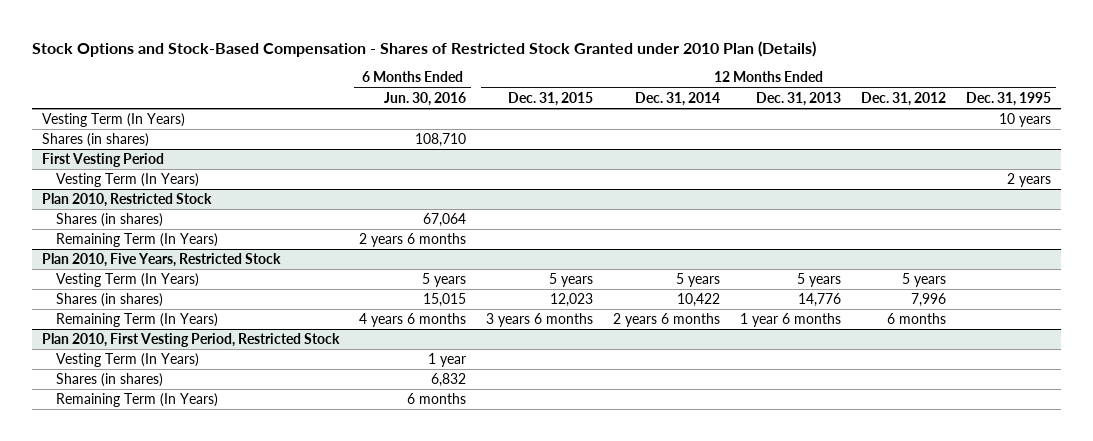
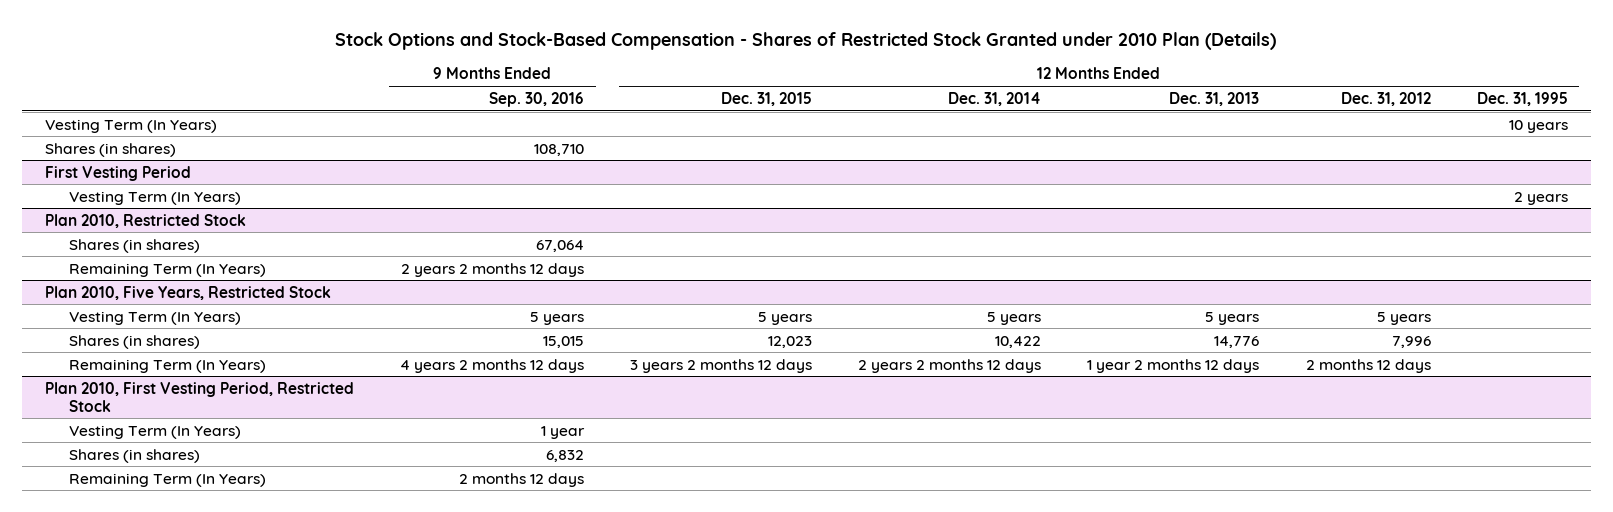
- | 6 Months Ended Jun. 30, 2016 | 12 Months Ended Dec. 31, 2015 | 12 Months Ended Dec. 31, 2014 | 12 Months Ended Dec. 31, 2013 | 12 Months Ended Dec. 31, 2012 | 12 Months Ended Dec. 31, 1995
+ | 9 Months Ended Sep. 30, 2016 | 12 Months Ended Dec. 31, 2015 | 12 Months Ended Dec. 31, 2014 | 12 Months Ended Dec. 31, 2013 | 12 Months Ended Dec. 31, 2012 | 12 Months Ended Dec. 31, 1995
@ Plan 2010, Five Years, Restricted Stock
- Remaining Term (In Years) | 4 years 6 months | 3 years 6 months | 2 years 6 months | 1 year 6 months | 6 months |
+ Remaining Term (In Years) | 4 years 2 months 12 days | 3 years 2 months 12 days | 2 years 2 months 12 days | 1 year 2 months 12 days | 2 months 12 days |

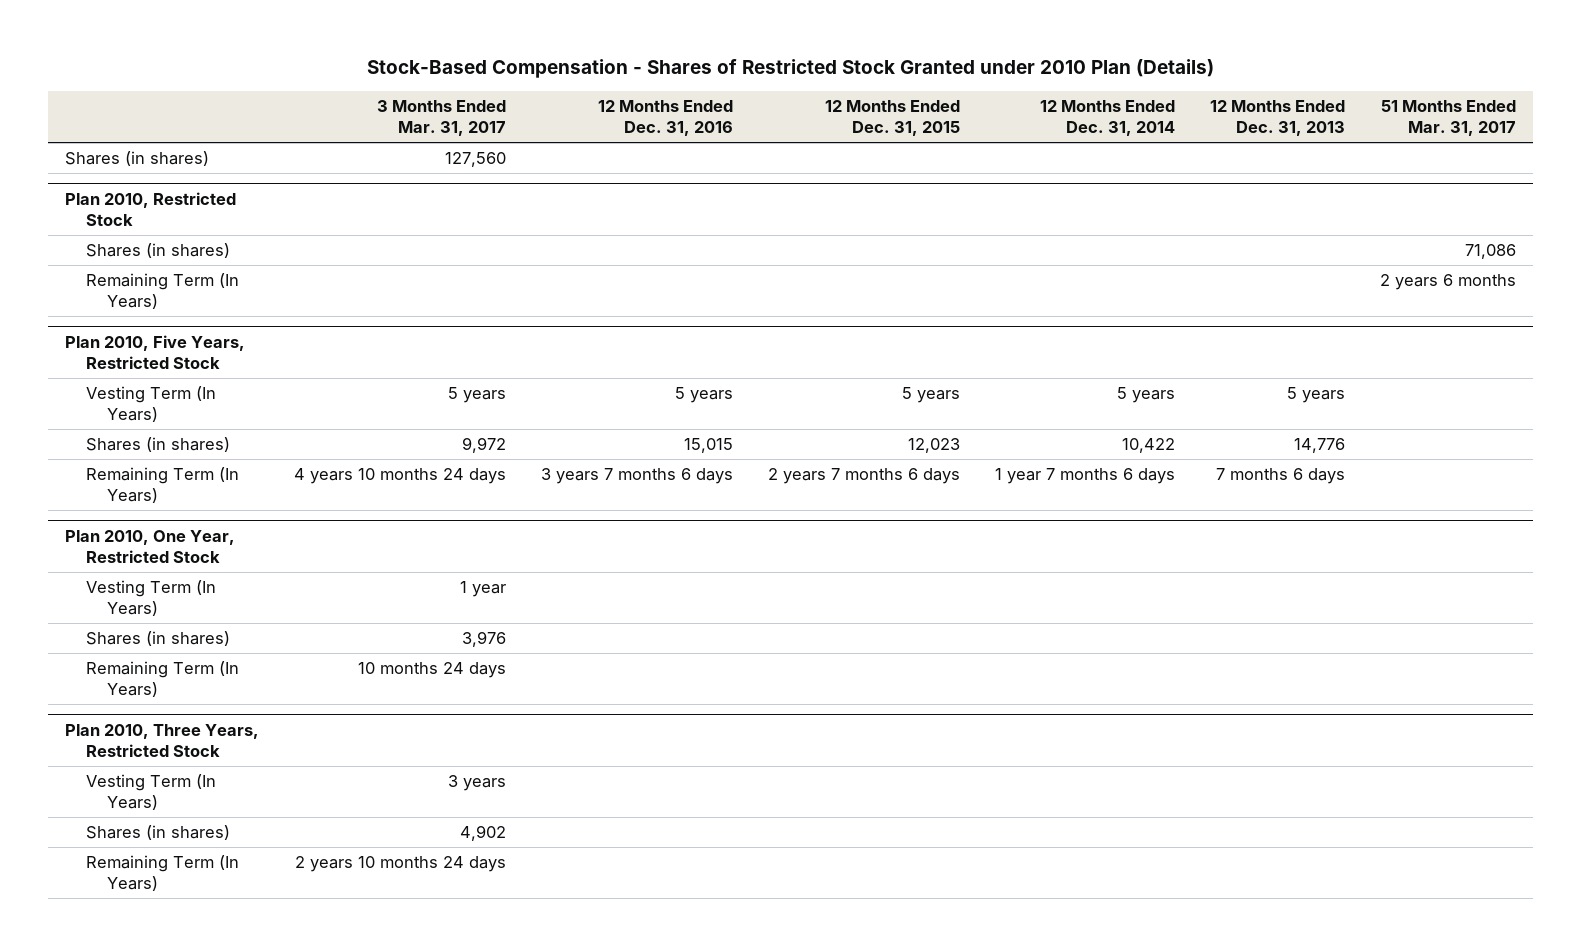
- Stock Options and Stock-Based Compensation - Shares of Restricted Stock Granted under 2010 Plan (Details)
+ Stock-Based Compensation - Shares of Restricted Stock Granted under 2010 Plan (Details)
- | 9 Months Ended Sep. 30, 2016 | 12 Months Ended Dec. 31, 2015 | 12 Months Ended Dec. 31, 2014 | 12 Months Ended Dec. 31, 2013 | 12 Months Ended Dec. 31, 2012 | 12 Months Ended Dec. 31, 1995
+ | 3 Months Ended Mar. 31, 2017 | 12 Months Ended Dec. 31, 2016 | 12 Months Ended Dec. 31, 2015 | 12 Months Ended Dec. 31, 2014 | 12 Months Ended Dec. 31, 2013 | 51 Months Ended Mar. 31, 2017
- Vesting Term (In Years) | | | | | | 10 years
- First Vesting Period
- Vesting Term (In Years) | | | | | | 2 years
@ Plan 2010, Five Years, Restricted Stock
- Remaining Term (In Years) | 4 years 2 months 12 days | 3 years 2 months 12 days | 2 years 2 months 12 days | 1 year 2 months 12 days | 2 months 12 days |
- Plan 2010, First Vesting Period, Restricted Stock
- Vesting Term (In Years) | 1 year | | | | |
- Shares (in shares) | 6,832 | | | | |
- Remaining Term (In Years) | 2 months 12 days | | | | |
@ Plan 2010, Five Years, Restricted Stock
+ Remaining Term (In Years) | 4 years 10 months 24 days | 3 years 7 months 6 days | 2 years 7 months 6 days | 1 year 7 months 6 days | 7 months 6 days |
+ Plan 2010, One Year, Restricted Stock
+ Vesting Term (In Years) | 1 year | | | | |
+ Shares (in shares) | 3,976 | | | | |
+ Remaining Term (In Years) | 10 months 24 days | | | | |
+ Plan 2010, Three Years, Restricted Stock
+ Vesting Term (In Years) | 3 years | | | | |
+ Shares (in shares) | 4,902 | | | | |
+ Remaining Term (In Years) | 2 years 10 months 24 days | | | | |

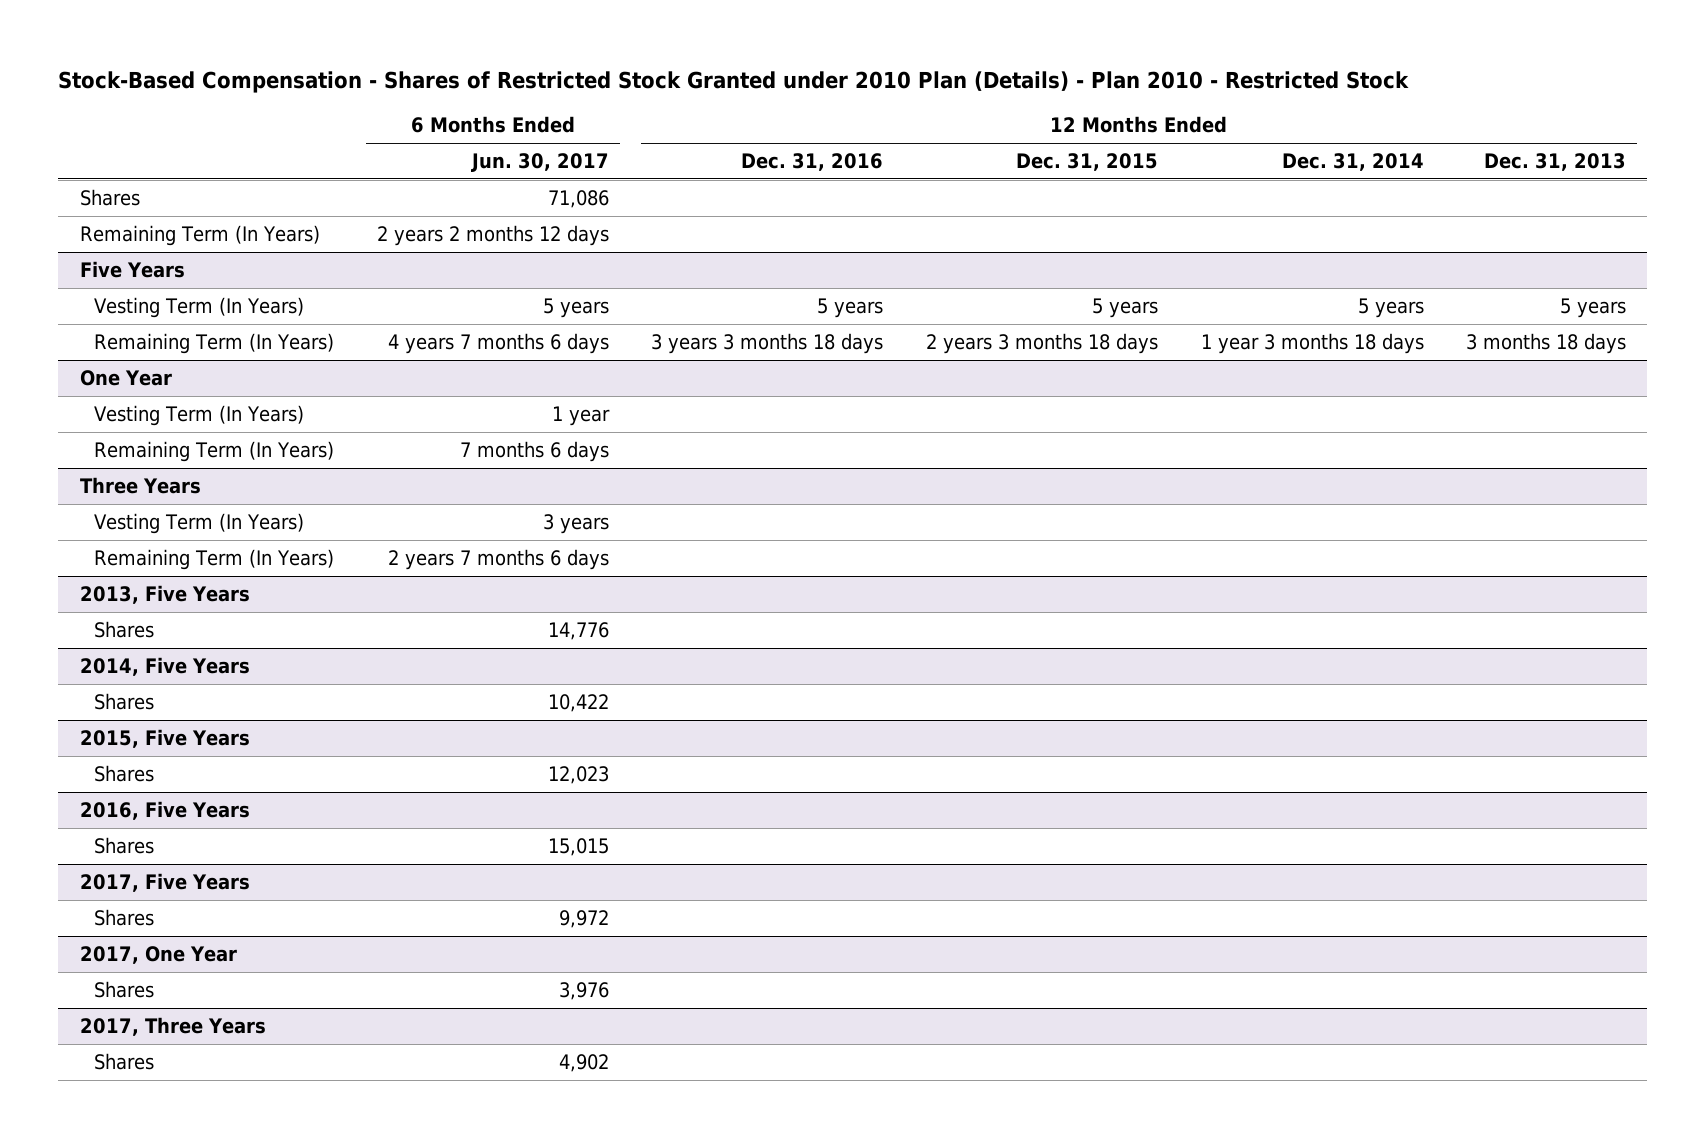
- Stock-Based Compensation - Shares of Restricted Stock Granted under 2010 Plan (Details)
+ Stock-Based Compensation - Shares of Restricted Stock Granted under 2010 Plan (Details) - Plan 2010 - Restricted Stock
- | 3 Months Ended Mar. 31, 2017 | 12 Months Ended Dec. 31, 2016 | 12 Months Ended Dec. 31, 2015 | 12 Months Ended Dec. 31, 2014 | 12 Months Ended Dec. 31, 2013 | 51 Months Ended Mar. 31, 2017
+ | 6 Months Ended Jun. 30, 2017 | 12 Months Ended Dec. 31, 2016 | 12 Months Ended Dec. 31, 2015 | 12 Months Ended Dec. 31, 2014 | 12 Months Ended Dec. 31, 2013
- Shares (in shares) | 127,560 | | | | |
- Plan 2010, Restricted Stock
- Shares (in shares) | | | | | | 71,086
- Remaining Term (In Years) | | | | | | 2 years 6 months
- Plan 2010, Five Years, Restricted Stock
+ Shares | 71,086 | | | |
+ Remaining Term (In Years) | 2 years 2 months 12 days | | | |
+ Five Years
- Shares (in shares) | 9,972 | 15,015 | 12,023 | 10,422 | 14,776 |
- Remaining Term (In Years) | 4 years 10 months 24 days | 3 years 7 months 6 days | 2 years 7 months 6 days | 1 year 7 months 6 days | 7 months 6 days |
- Plan 2010, One Year, Restricted Stock
+ Remaining Term (In Years) | 4 years 7 months 6 days | 3 years 3 months 18 days | 2 years 3 months 18 days | 1 year 3 months 18 days | 3 months 18 days
+ One Year
- Shares (in shares) | 3,976 | | | | |
- Plan 2010, Three Years, Restricted Stock
+ Three Years
- Shares (in shares) | 4,902 | | | | |
+ 2013, Five Years
+ Shares | 14,776 | | | |
+ 2014, Five Years
+ Shares | 10,422 | | | |
+ 2015, Five Years
+ Shares | 12,023 | | | |
+ 2016, Five Years
+ Shares | 15,015 | | | |
+ 2017, Five Years
+ Shares | 9,972 | | | |
+ 2017, One Year
+ Shares | 3,976 | | | |
+ 2017, Three Years
+ Shares | 4,902 | | | |

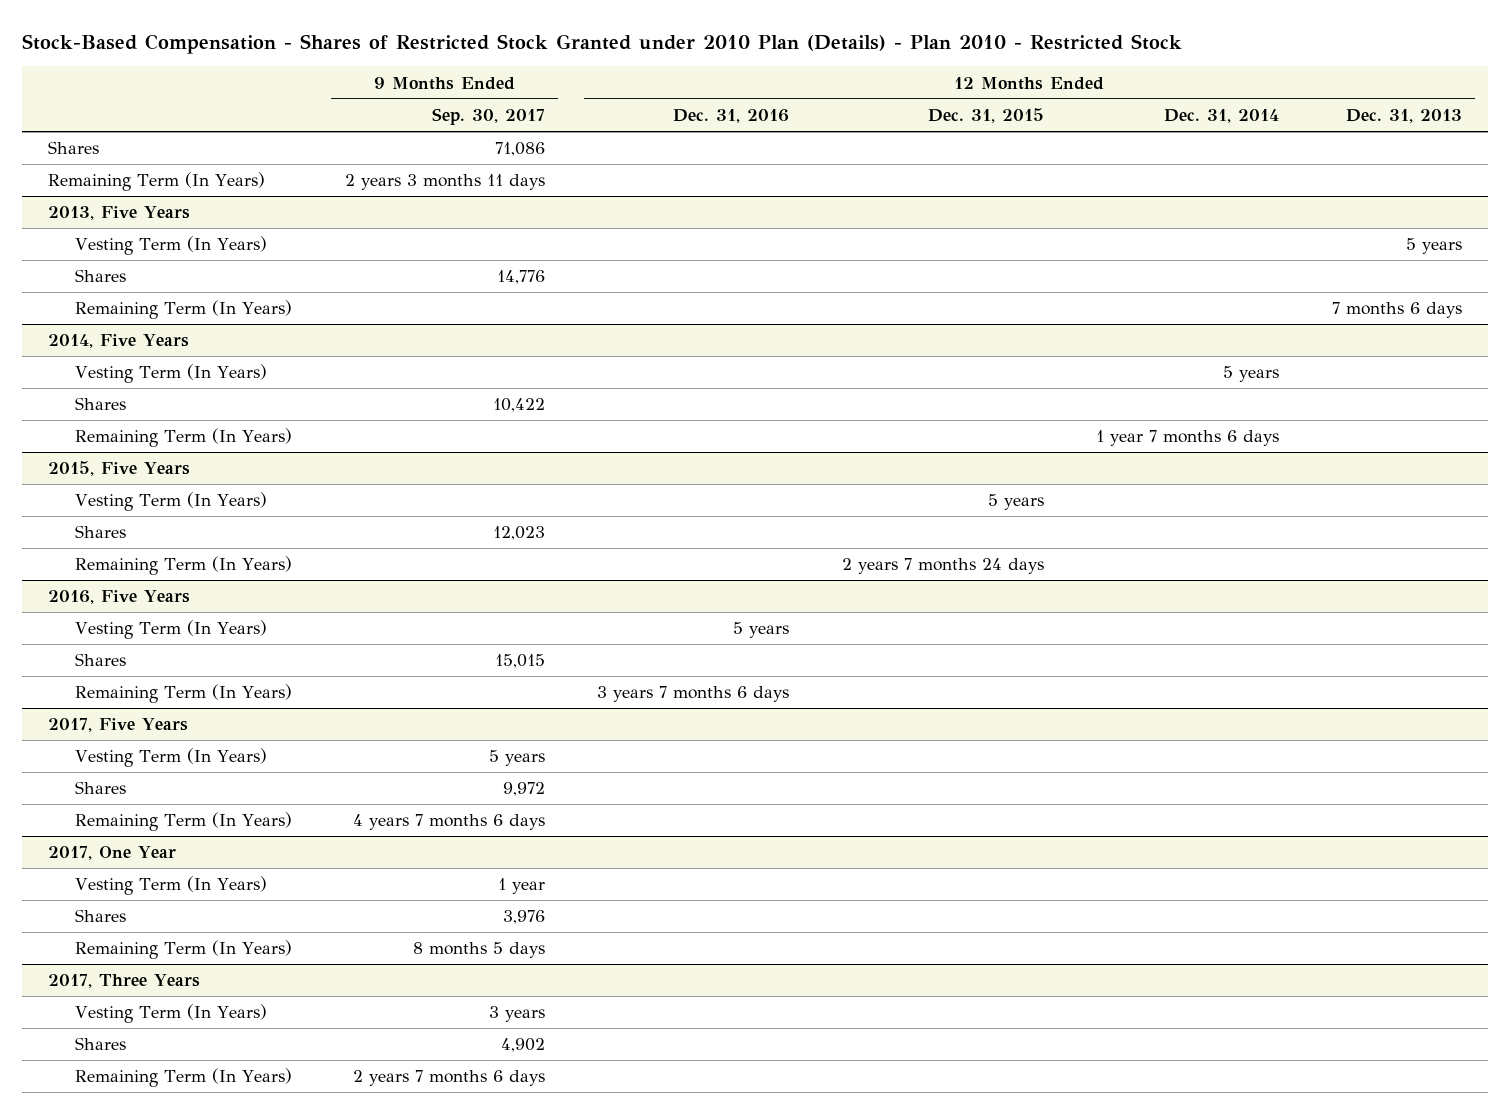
- | 6 Months Ended Jun. 30, 2017 | 12 Months Ended Dec. 31, 2016 | 12 Months Ended Dec. 31, 2015 | 12 Months Ended Dec. 31, 2014 | 12 Months Ended Dec. 31, 2013
+ | 9 Months Ended Sep. 30, 2017 | 12 Months Ended Dec. 31, 2016 | 12 Months Ended Dec. 31, 2015 | 12 Months Ended Dec. 31, 2014 | 12 Months Ended Dec. 31, 2013
- Five Years
- Vesting Term (In Years) | 5 years | 5 years | 5 years | 5 years | 5 years
- Remaining Term (In Years) | 4 years 7 months 6 days | 3 years 3 months 18 days | 2 years 3 months 18 days | 1 year 3 months 18 days | 3 months 18 days
- One Year
- Vesting Term (In Years) | 1 year | | | |
- Remaining Term (In Years) | 7 months 6 days | | | |
- Three Years
- Vesting Term (In Years) | 3 years | | | |
- Remaining Term (In Years) | 2 years 7 months 6 days | | | |
@ 2013, Five Years
+ Vesting Term (In Years) | | | | | 5 years
+ Remaining Term (In Years) | | | | | 7 months 6 days
@ 2014, Five Years
+ Vesting Term (In Years) | | | | 5 years |
+ Remaining Term (In Years) | | | | 1 year 7 months 6 days |
@ 2015, Five Years
+ Vesting Term (In Years) | | | 5 years | |
+ Remaining Term (In Years) | | | 2 years 7 months 24 days | |
@ 2016, Five Years
+ Vesting Term (In Years) | | 5 years | | |
+ Remaining Term (In Years) | | 3 years 7 months 6 days | | |
@ 2017, Five Years
+ Vesting Term (In Years) | 5 years | | | |
+ Remaining Term (In Years) | 4 years 7 months 6 days | | | |
@ 2017, One Year
+ Vesting Term (In Years) | 1 year | | | |
+ Remaining Term (In Years) | 8 months 5 days | | | |
@ 2017, Three Years
+ Vesting Term (In Years) | 3 years | | | |
+ Remaining Term (In Years) | 2 years 7 months 6 days | | | |

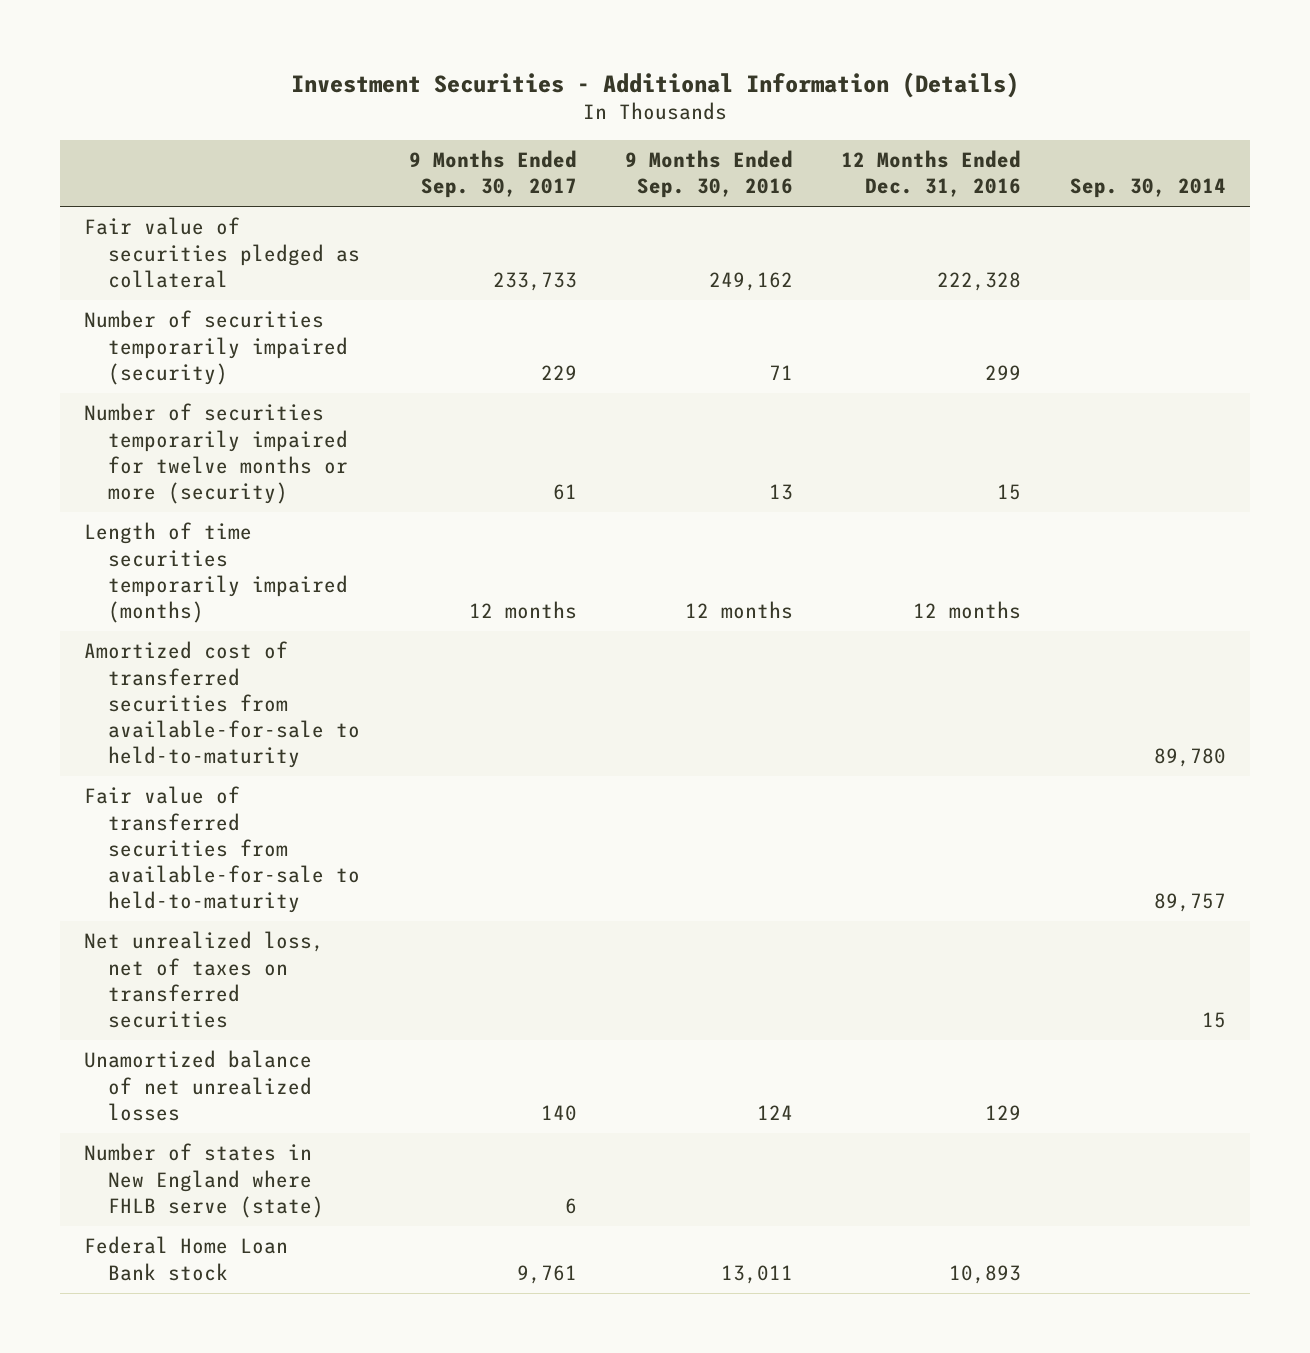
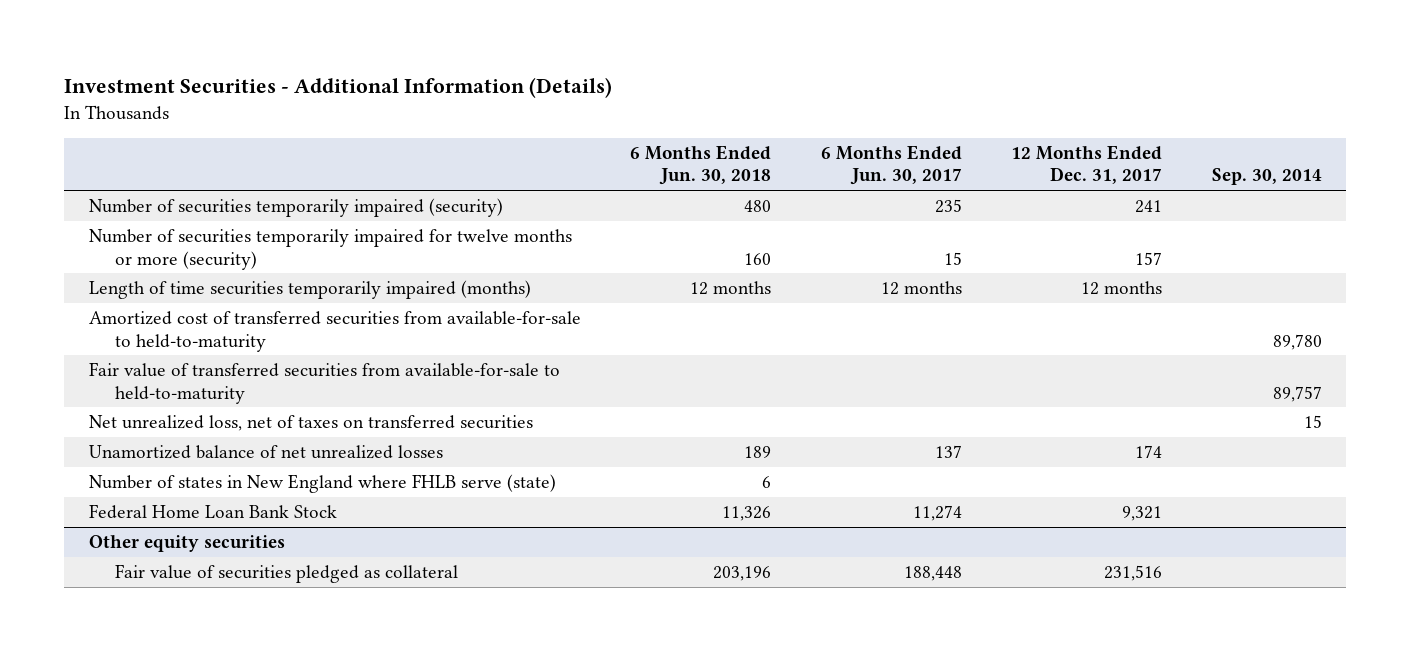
- | 9 Months Ended Sep. 30, 2017 | 9 Months Ended Sep. 30, 2016 | 12 Months Ended Dec. 31, 2016 | Sep. 30, 2014
+ | 6 Months Ended Jun. 30, 2018 | 6 Months Ended Jun. 30, 2017 | 12 Months Ended Dec. 31, 2017 | Sep. 30, 2014
- Fair value of securities pledged as collateral | 233,733 | 249,162 | 222,328 |
- Federal Home Loan Bank stock | 9,761 | 13,011 | 10,893 |
+ Federal Home Loan Bank Stock | 11,326 | 11,274 | 9,321 |
+ Other equity securities
+ Fair value of securities pledged as collateral | 203,196 | 188,448 | 231,516 |

